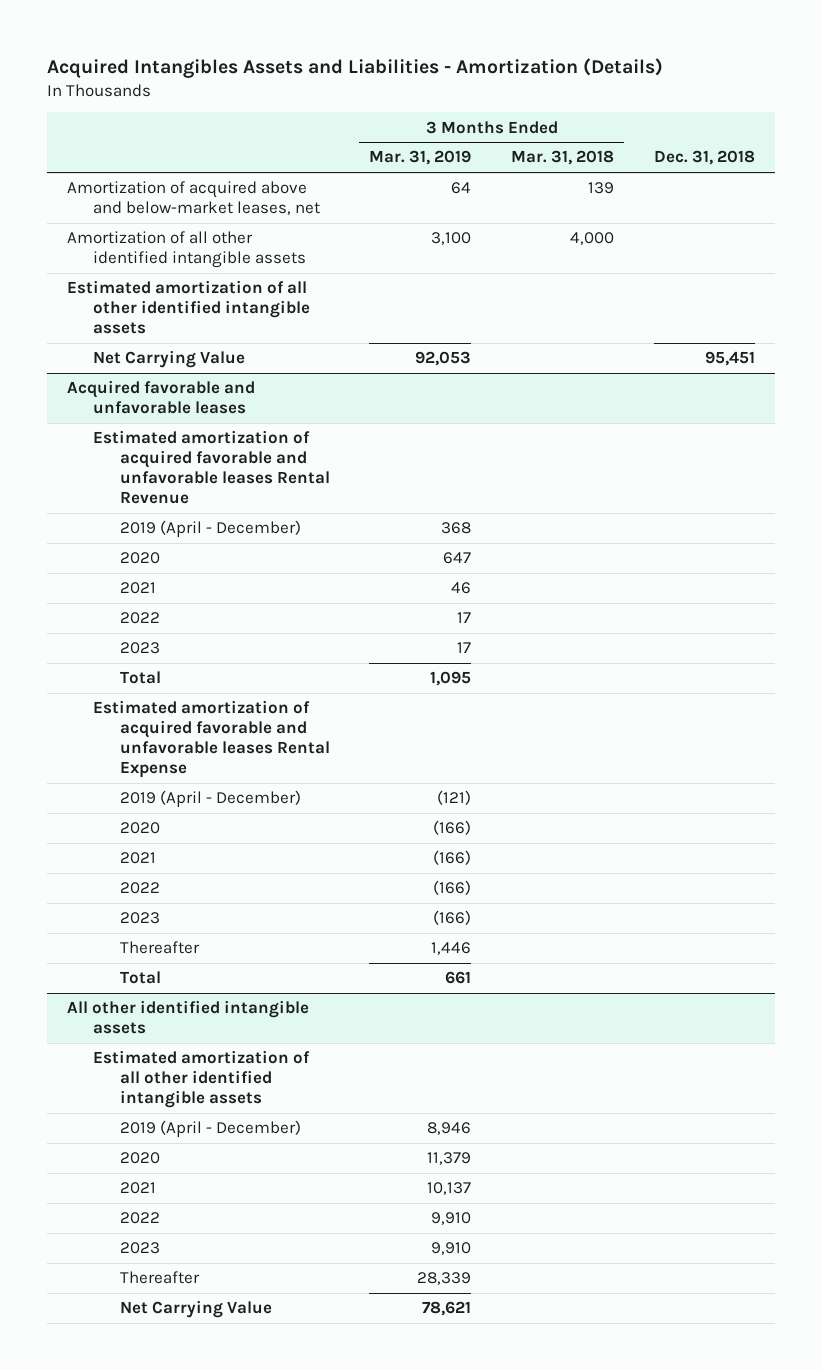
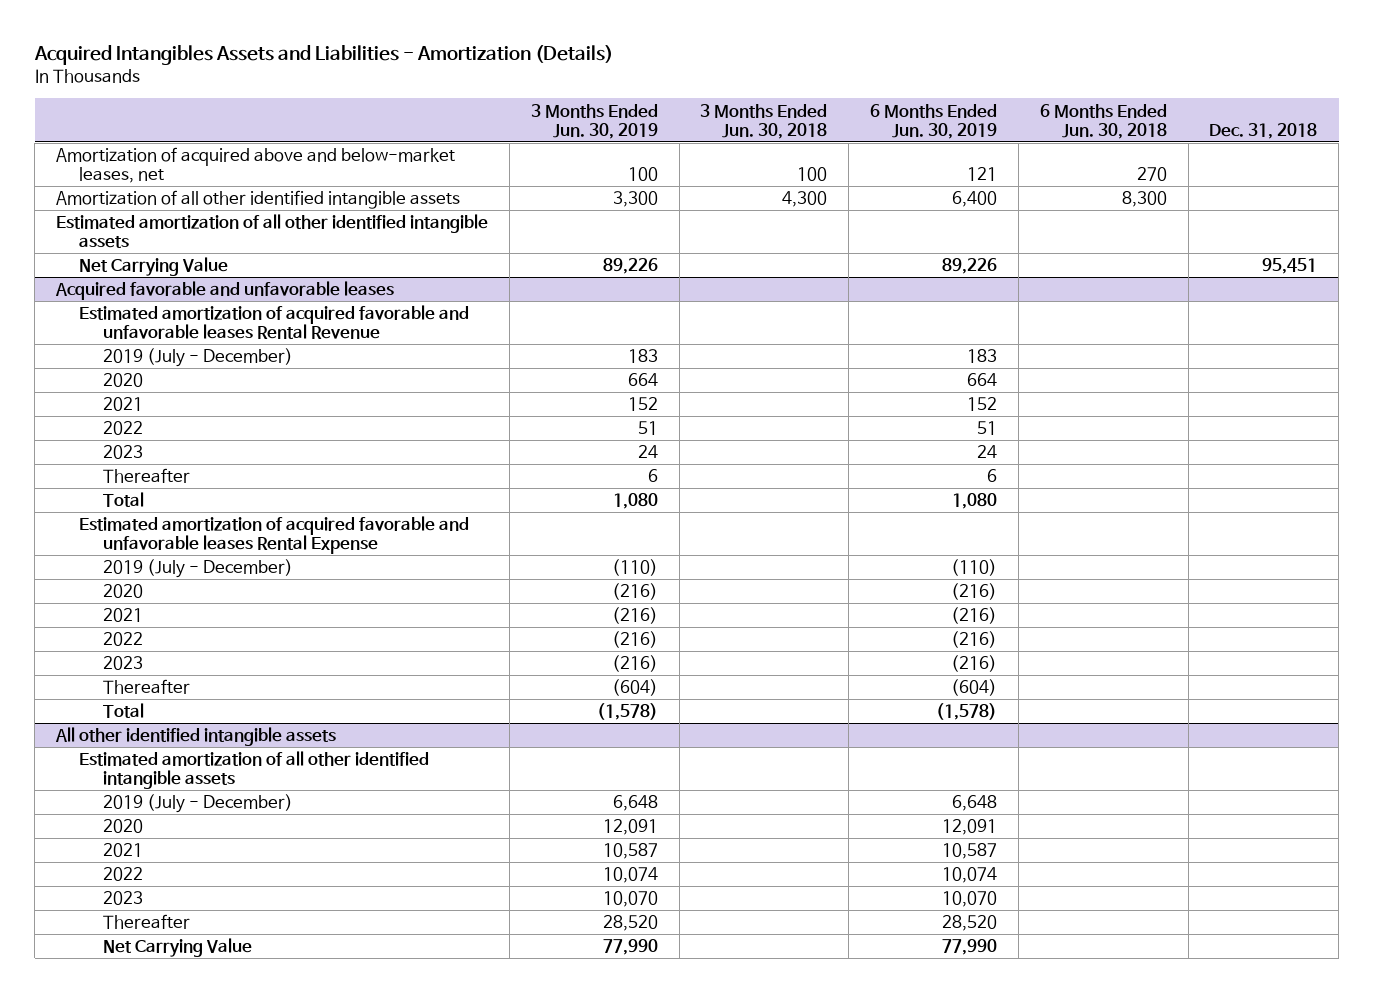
- | 3 Months Ended Mar. 31, 2019 | 3 Months Ended Mar. 31, 2018 | Dec. 31, 2018
+ | 3 Months Ended Jun. 30, 2019 | 3 Months Ended Jun. 30, 2018 | 6 Months Ended Jun. 30, 2019 | 6 Months Ended Jun. 30, 2018 | Dec. 31, 2018
@ Acquired favorable and unfavorable leases
- 2019 (April - December) | 368 | |
+ 2019 (July - December) | 183 | | 183 | |
+ Thereafter | 6 | | 6 | |
- 2019 (April - December) | (121) | |
+ 2019 (July - December) | (110) | | (110) | |
@ All other identified intangible assets
- 2019 (April - December) | 8,946 | |
+ 2019 (July - December) | 6,648 | | 6,648 | |

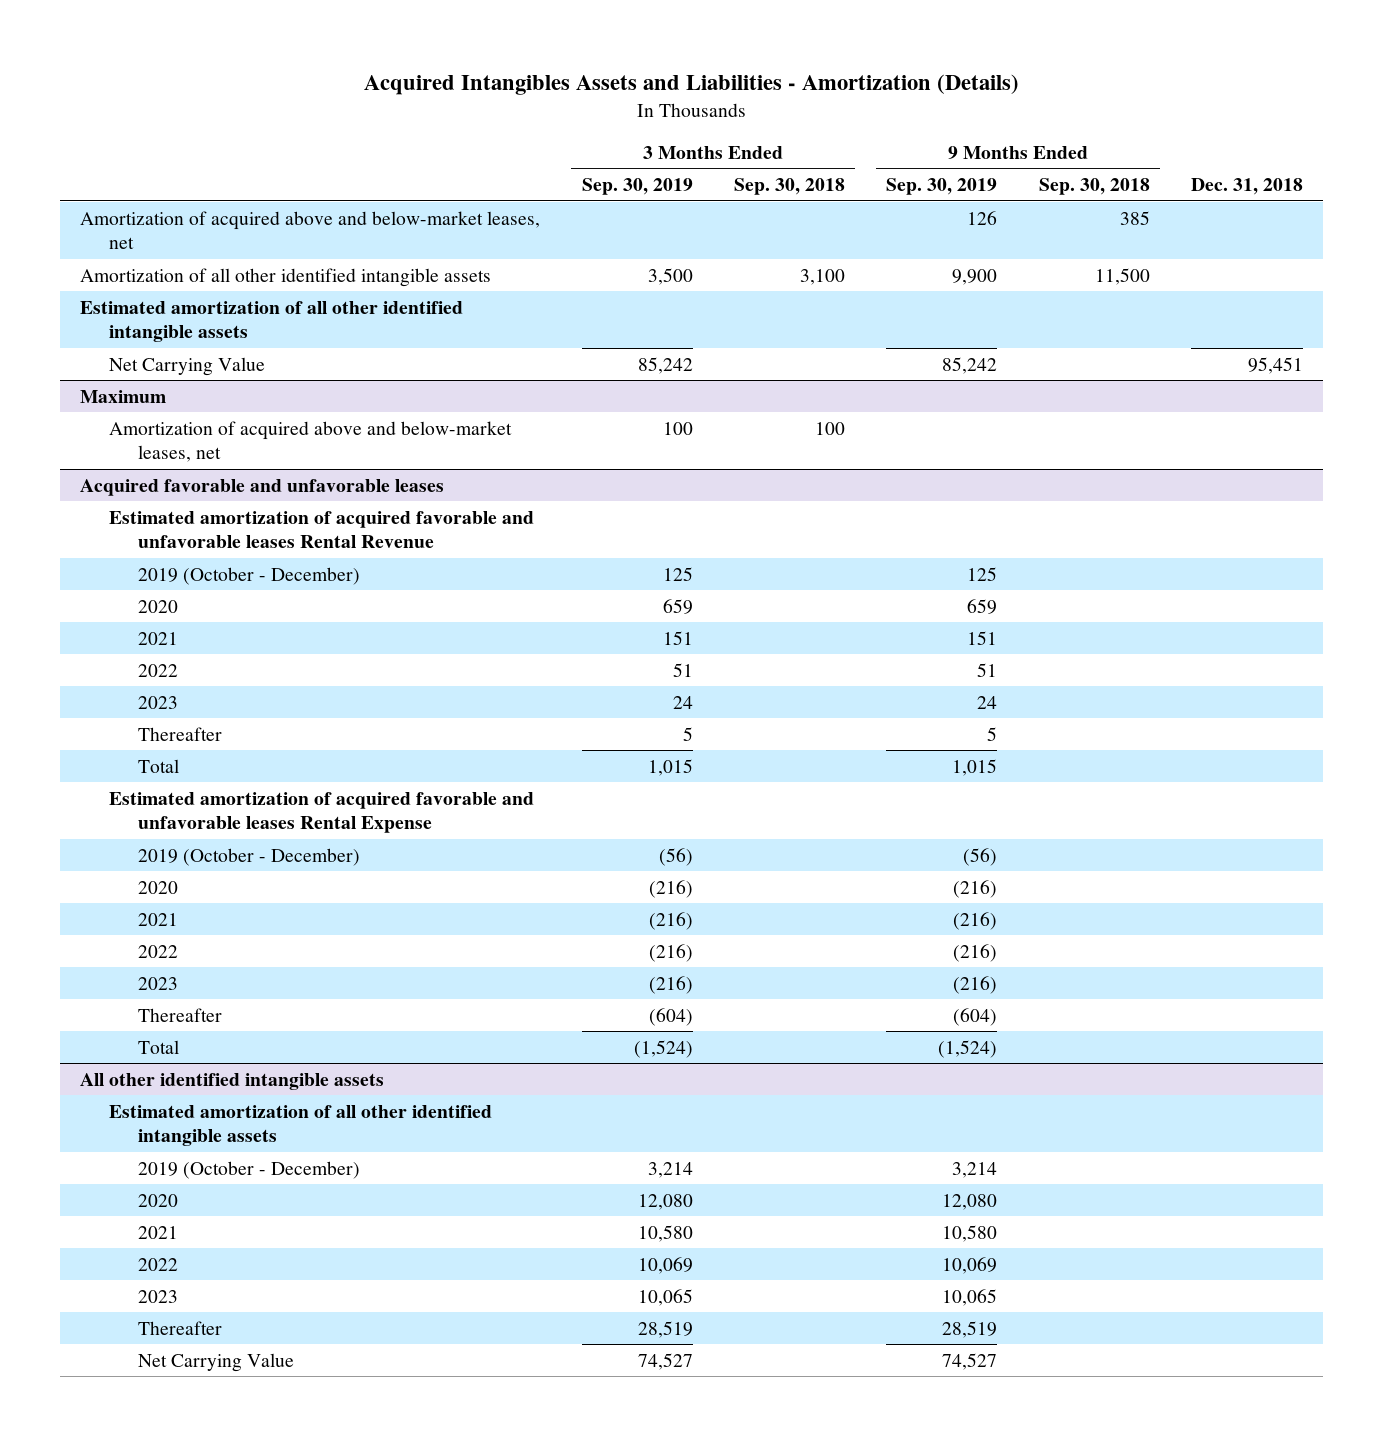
- | 3 Months Ended Jun. 30, 2019 | 3 Months Ended Jun. 30, 2018 | 6 Months Ended Jun. 30, 2019 | 6 Months Ended Jun. 30, 2018 | Dec. 31, 2018
+ | 3 Months Ended Sep. 30, 2019 | 3 Months Ended Sep. 30, 2018 | 9 Months Ended Sep. 30, 2019 | 9 Months Ended Sep. 30, 2018 | Dec. 31, 2018
+ Maximum
+ Amortization of acquired above and below-market leases, net | 100 | 100 | | |
@ Acquired favorable and unfavorable leases
- 2019 (July - December) | 183 | | 183 | |
+ 2019 (October - December) | 125 | | 125 | |
- 2019 (July - December) | (110) | | (110) | |
+ 2019 (October - December) | (56) | | (56) | |
@ All other identified intangible assets
- 2019 (July - December) | 6,648 | | 6,648 | |
+ 2019 (October - December) | 3,214 | | 3,214 | |

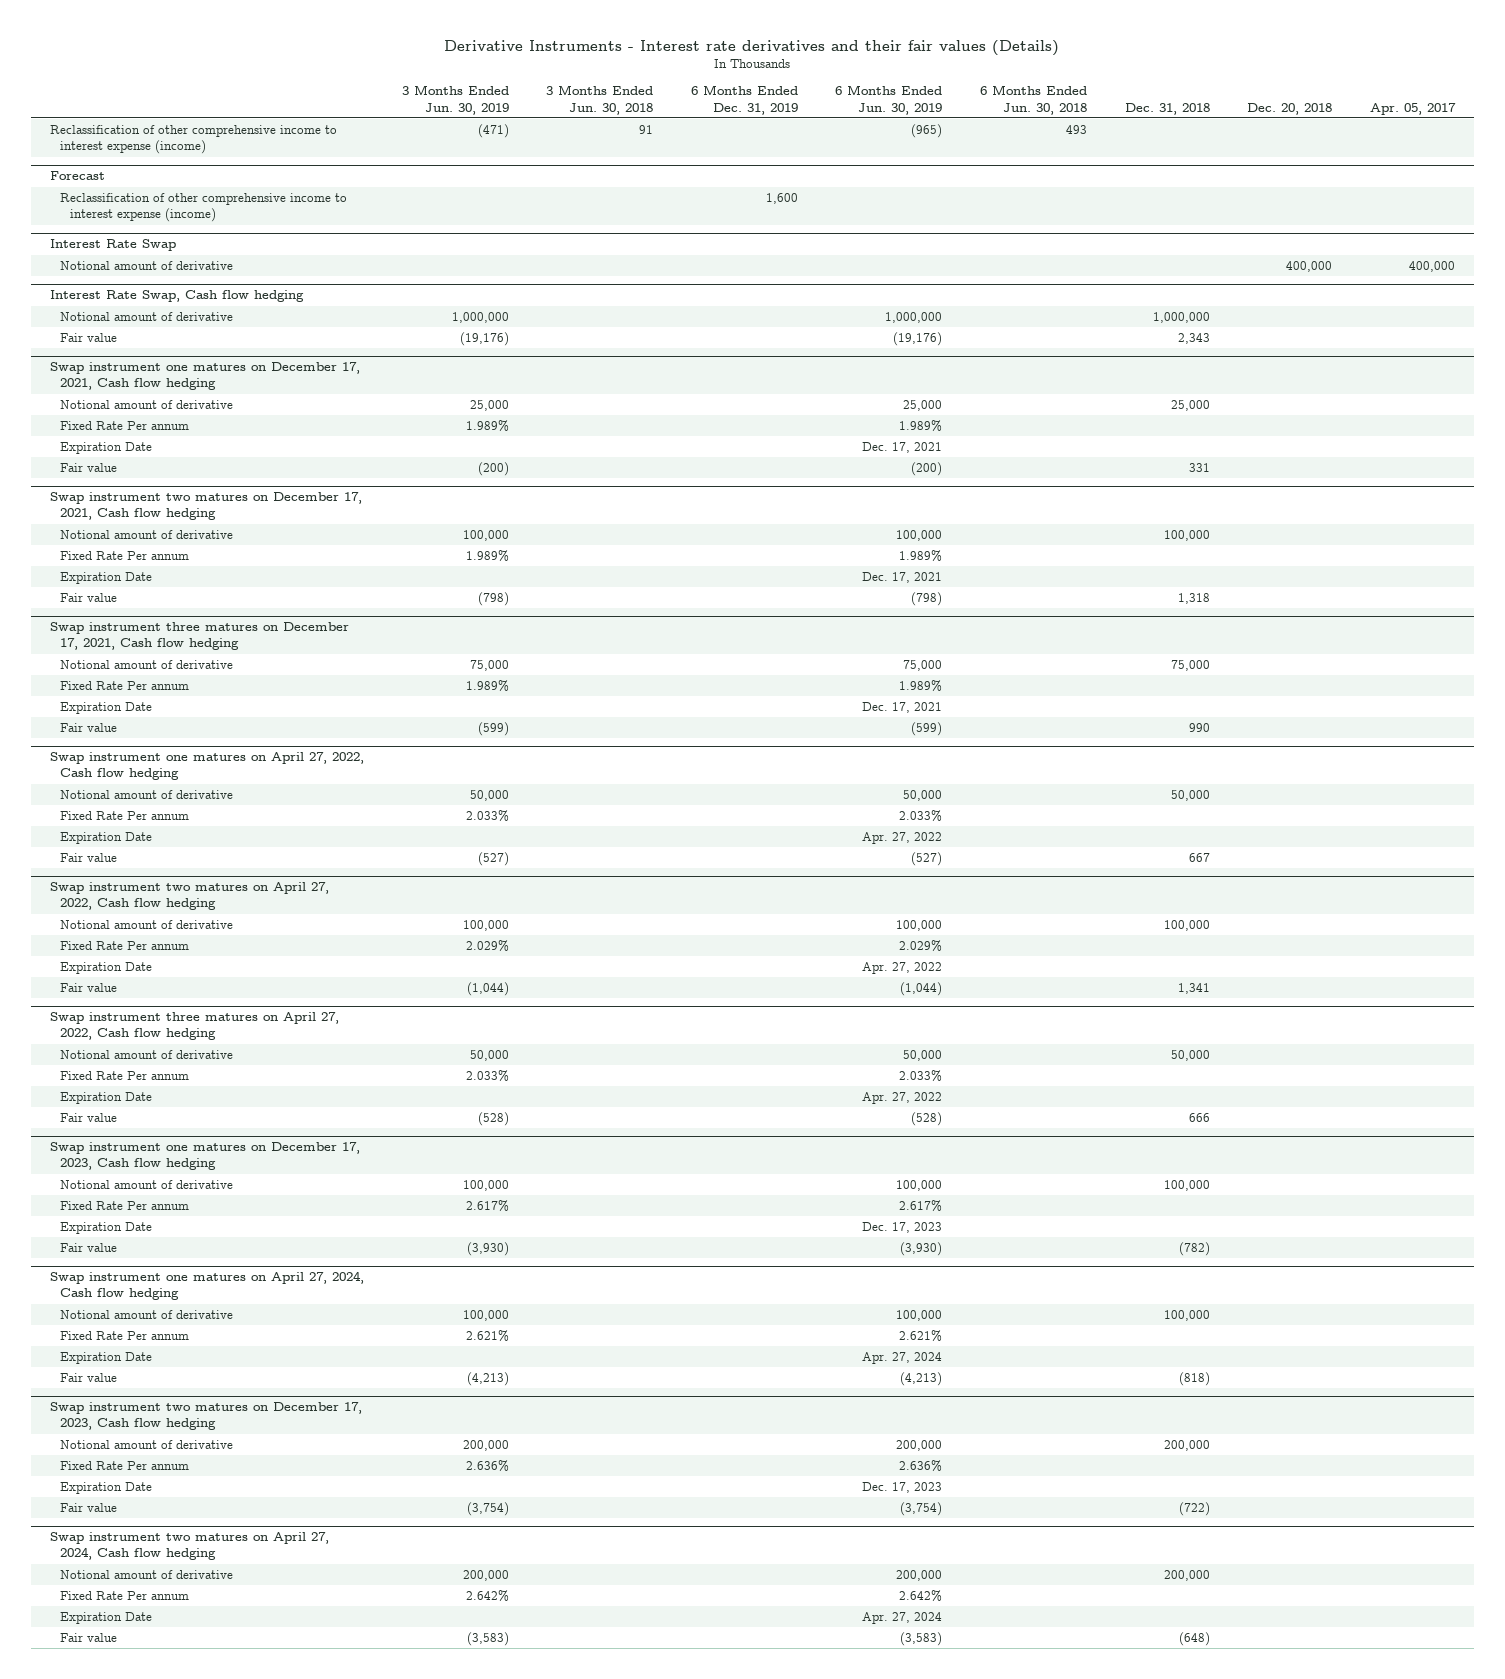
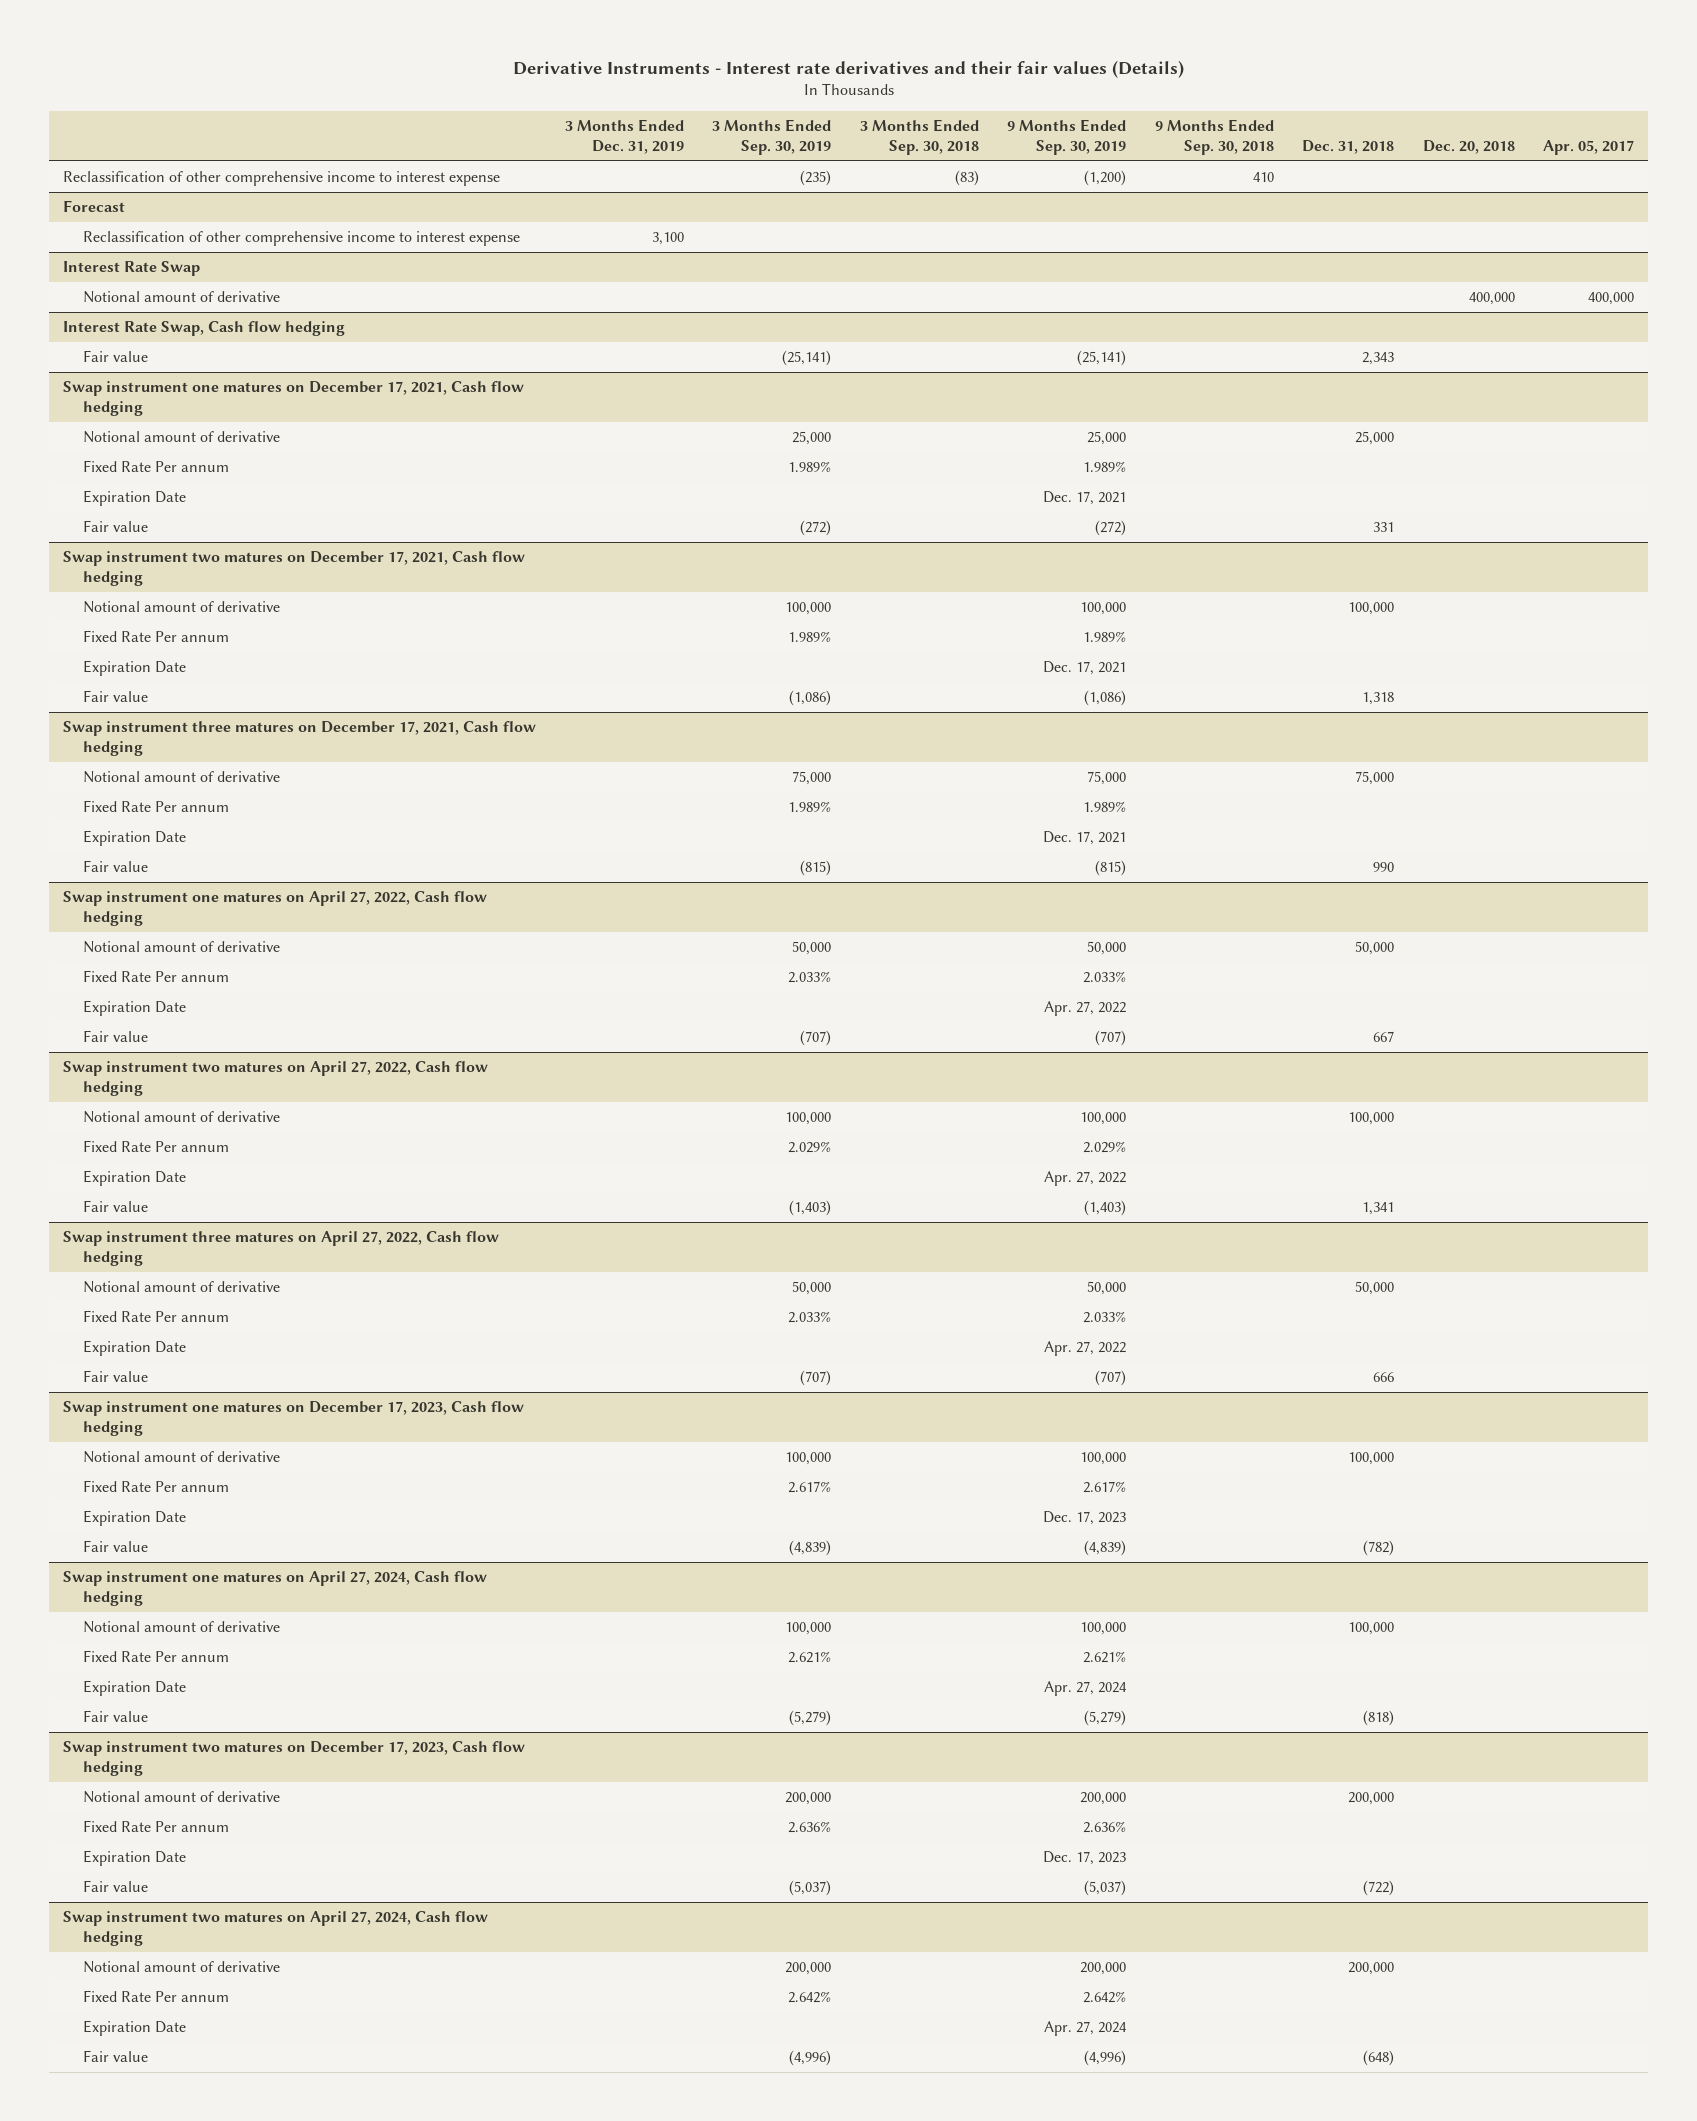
- | 3 Months Ended Jun. 30, 2019 | 3 Months Ended Jun. 30, 2018 | 6 Months Ended Dec. 31, 2019 | 6 Months Ended Jun. 30, 2019 | 6 Months Ended Jun. 30, 2018 | Dec. 31, 2018 | Dec. 20, 2018 | Apr. 05, 2017
+ | 3 Months Ended Dec. 31, 2019 | 3 Months Ended Sep. 30, 2019 | 3 Months Ended Sep. 30, 2018 | 9 Months Ended Sep. 30, 2019 | 9 Months Ended Sep. 30, 2018 | Dec. 31, 2018 | Dec. 20, 2018 | Apr. 05, 2017
- Reclassification of other comprehensive income to interest expense (income) | (471) | 91 | | (965) | 493 | | |
+ Reclassification of other comprehensive income to interest expense | | (235) | (83) | (1,200) | 410 | | |
@ Forecast
- Reclassification of other comprehensive income to interest expense (income) | | | 1,600 | | | | |
+ Reclassification of other comprehensive income to interest expense | 3,100 | | | | | | |
@ Interest Rate Swap, Cash flow hedging
- Notional amount of derivative | 1,000,000 | | | 1,000,000 | | 1,000,000 | |

